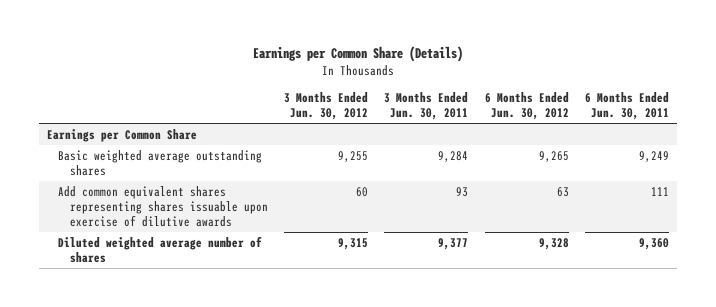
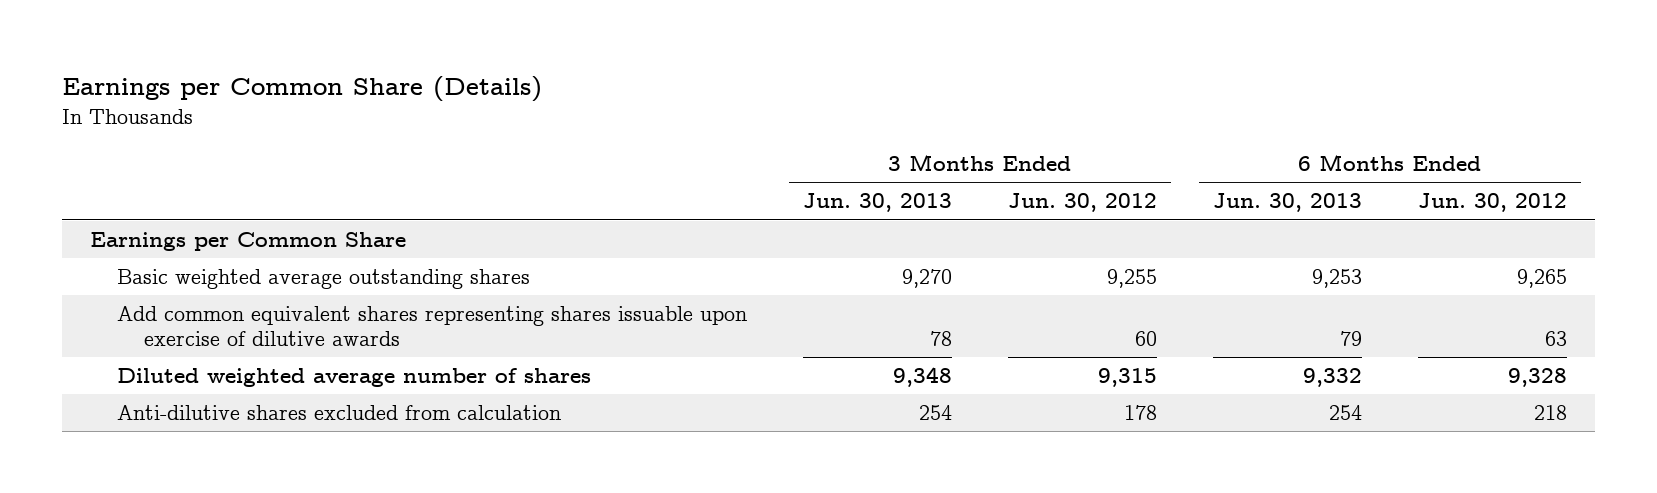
- | 3 Months Ended Jun. 30, 2012 | 3 Months Ended Jun. 30, 2011 | 6 Months Ended Jun. 30, 2012 | 6 Months Ended Jun. 30, 2011
+ | 3 Months Ended Jun. 30, 2013 | 3 Months Ended Jun. 30, 2012 | 6 Months Ended Jun. 30, 2013 | 6 Months Ended Jun. 30, 2012
+ Anti-dilutive shares excluded from calculation | 254 | 178 | 254 | 218

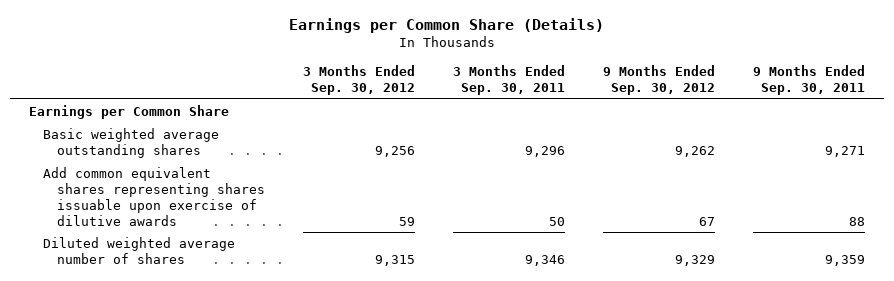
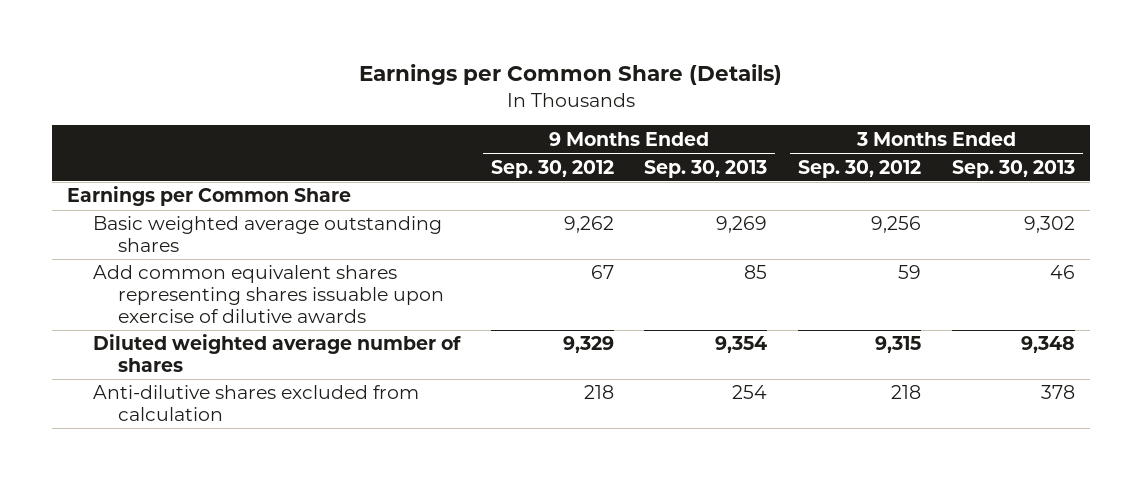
- | 3 Months Ended Sep. 30, 2012 | 3 Months Ended Sep. 30, 2011 | 9 Months Ended Sep. 30, 2012 | 9 Months Ended Sep. 30, 2011
+ | 9 Months Ended Sep. 30, 2012 | 9 Months Ended Sep. 30, 2013 | 3 Months Ended Sep. 30, 2012 | 3 Months Ended Sep. 30, 2013
+ Anti-dilutive shares excluded from calculation | 218 | 254 | 218 | 378

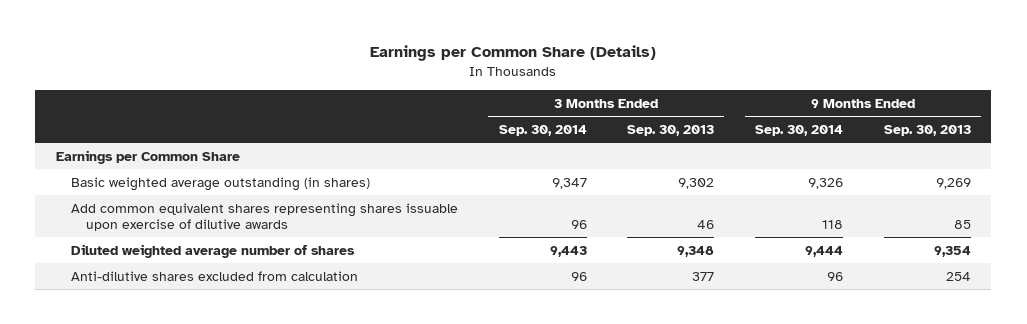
- | 9 Months Ended Sep. 30, 2012 | 9 Months Ended Sep. 30, 2013 | 3 Months Ended Sep. 30, 2012 | 3 Months Ended Sep. 30, 2013
+ | 3 Months Ended Sep. 30, 2014 | 3 Months Ended Sep. 30, 2013 | 9 Months Ended Sep. 30, 2014 | 9 Months Ended Sep. 30, 2013
- Basic weighted average outstanding shares | 9,262 | 9,269 | 9,256 | 9,302
+ Basic weighted average outstanding (in shares) | 9,347 | 9,302 | 9,326 | 9,269
- Anti-dilutive shares excluded from calculation | 218 | 254 | 218 | 378
+ Anti-dilutive shares excluded from calculation | 96 | 377 | 96 | 254

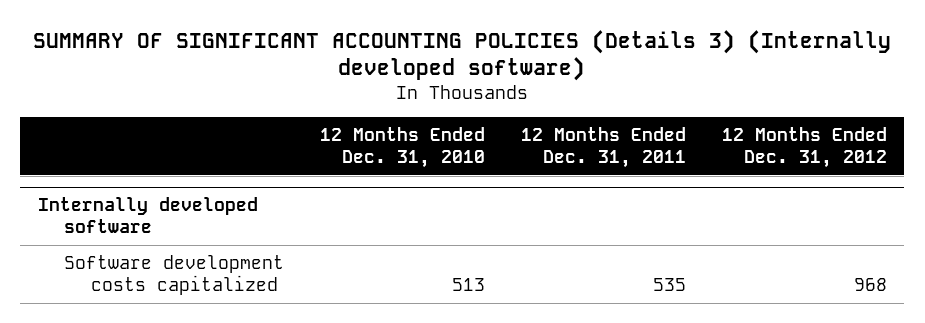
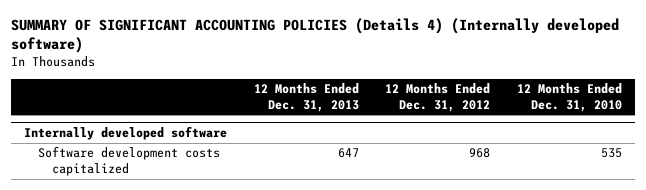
- SUMMARY OF SIGNIFICANT ACCOUNTING POLICIES (Details 3) (Internally developed software)
+ SUMMARY OF SIGNIFICANT ACCOUNTING POLICIES (Details 4) (Internally developed software)
- | 12 Months Ended Dec. 31, 2010 | 12 Months Ended Dec. 31, 2011 | 12 Months Ended Dec. 31, 2012
+ | 12 Months Ended Dec. 31, 2013 | 12 Months Ended Dec. 31, 2012 | 12 Months Ended Dec. 31, 2010
@ Internally developed software
- Software development costs capitalized | 513 | 535 | 968
+ Software development costs capitalized | 647 | 968 | 535

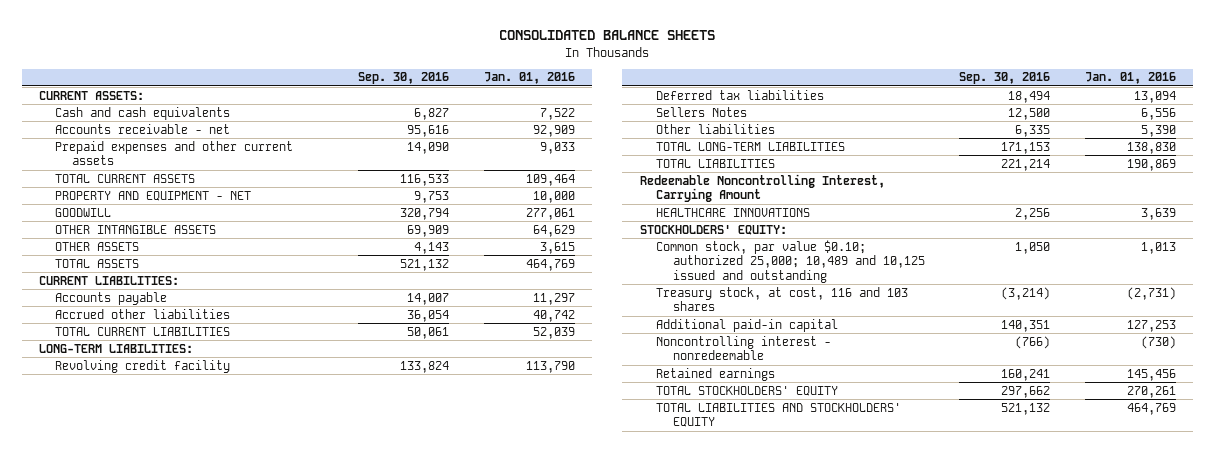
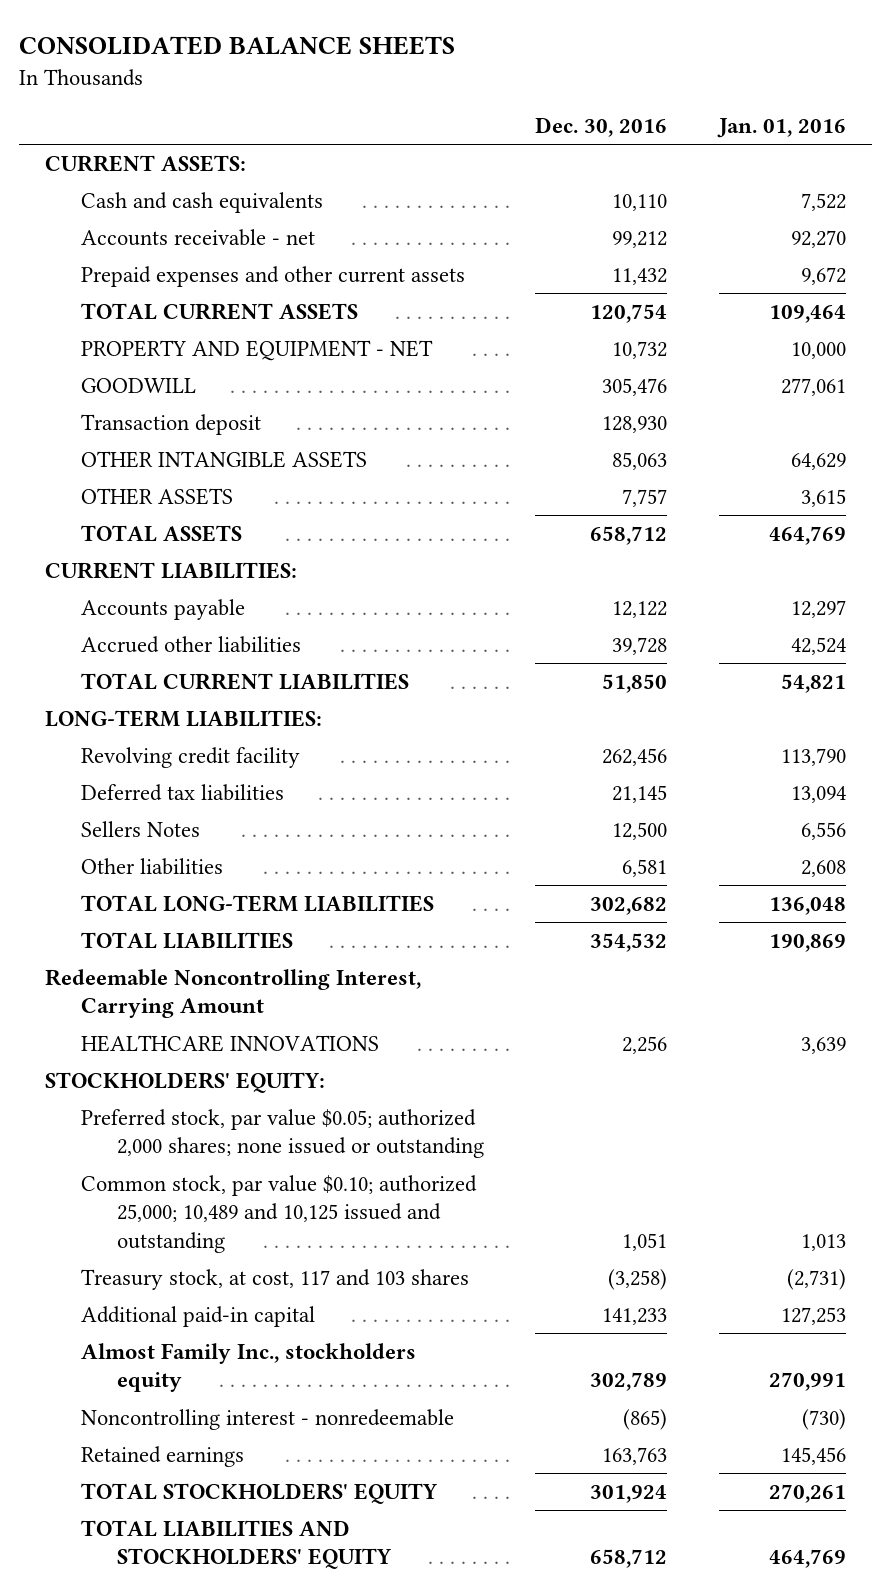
- | Sep. 30, 2016 | Jan. 01, 2016
+ | Dec. 30, 2016 | Jan. 01, 2016
- Accounts receivable - net | 95,616 | 92,909
- Prepaid expenses and other current assets | 14,090 | 9,033
+ Accounts receivable - net | 99,212 | 92,270
+ Prepaid expenses and other current assets | 11,432 | 9,672
+ Transaction deposit | 128,930 |
- Accounts payable | 14,007 | 11,297
- Accrued other liabilities | 36,054 | 40,742
- TOTAL CURRENT LIABILITIES | 50,061 | 52,039
+ Accounts payable | 12,122 | 12,297
+ Accrued other liabilities | 39,728 | 42,524
+ TOTAL CURRENT LIABILITIES | 51,850 | 54,821
- Other liabilities | 6,335 | 5,390
- TOTAL LONG-TERM LIABILITIES | 171,153 | 138,830
+ Other liabilities | 6,581 | 2,608
+ TOTAL LONG-TERM LIABILITIES | 302,682 | 136,048
+ Preferred stock, par value $0.05; authorized 2,000 shares; none issued or outstanding
- Treasury stock, at cost, 116 and 103 shares | (3,214) | (2,731)
+ Treasury stock, at cost, 117 and 103 shares | (3,258) | (2,731)
+ Almost Family Inc., stockholders equity | 302,789 | 270,991

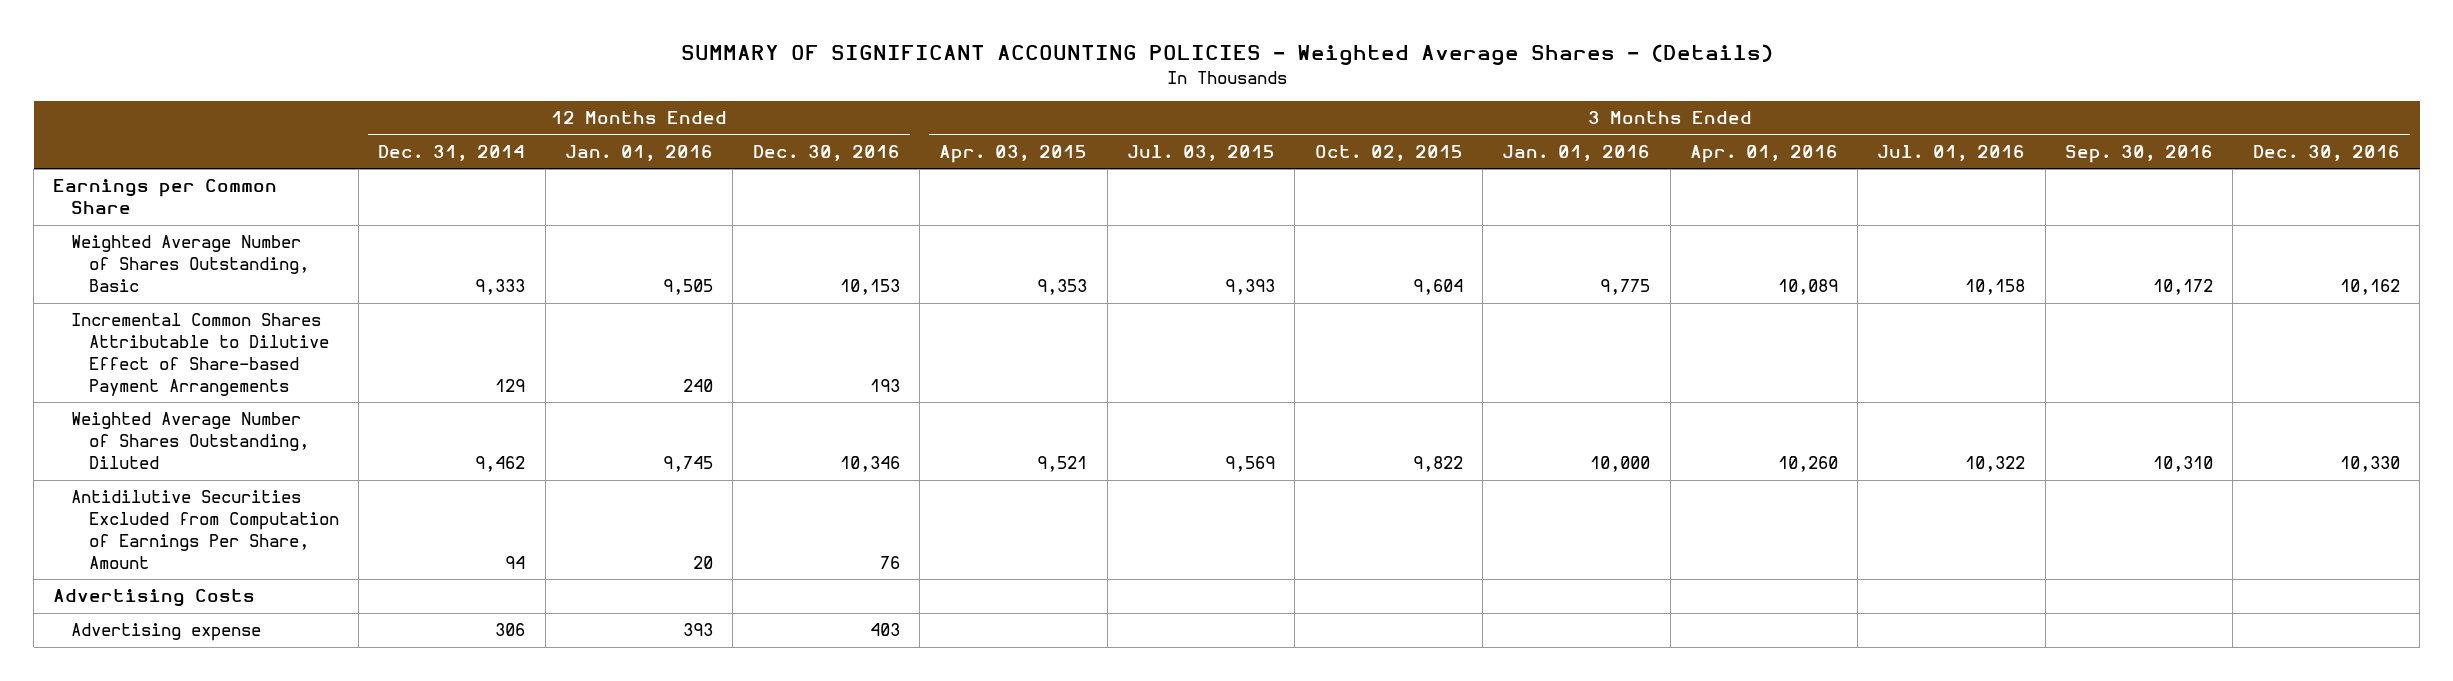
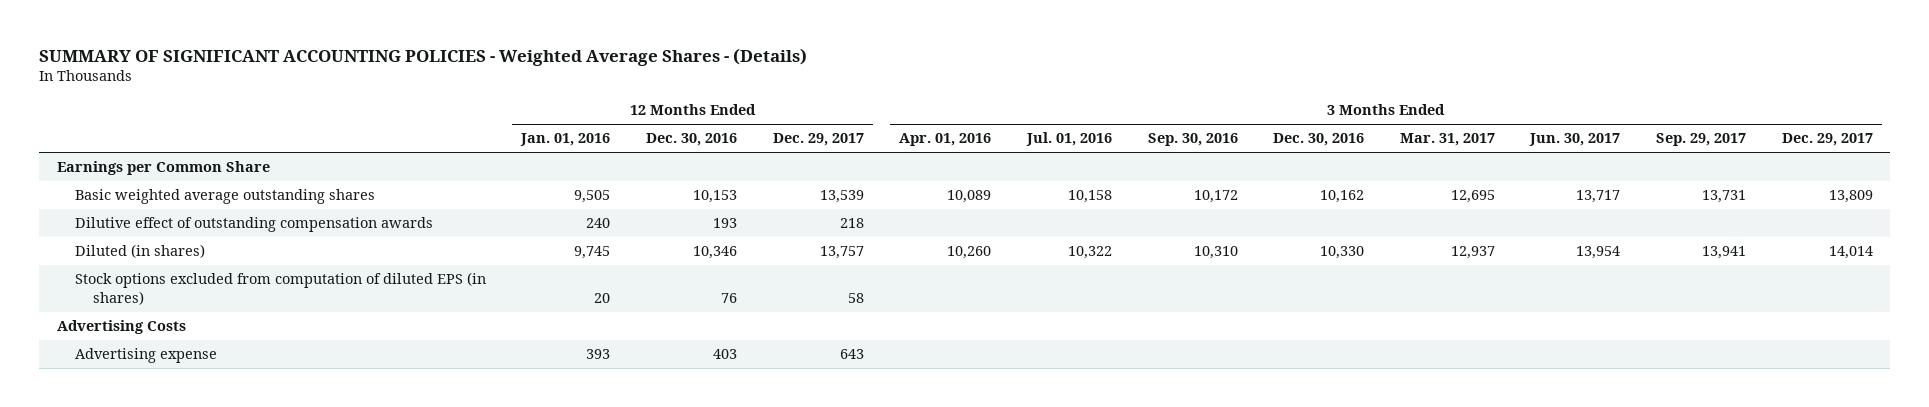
- | 12 Months Ended Dec. 31, 2014 | 12 Months Ended Jan. 01, 2016 | 12 Months Ended Dec. 30, 2016 | 3 Months Ended Apr. 03, 2015 | 3 Months Ended Jul. 03, 2015 | 3 Months Ended Oct. 02, 2015 | 3 Months Ended Jan. 01, 2016 | 3 Months Ended Apr. 01, 2016 | 3 Months Ended Jul. 01, 2016 | 3 Months Ended Sep. 30, 2016 | 3 Months Ended Dec. 30, 2016
+ | 12 Months Ended Jan. 01, 2016 | 12 Months Ended Dec. 30, 2016 | 12 Months Ended Dec. 29, 2017 | 3 Months Ended Apr. 01, 2016 | 3 Months Ended Jul. 01, 2016 | 3 Months Ended Sep. 30, 2016 | 3 Months Ended Dec. 30, 2016 | 3 Months Ended Mar. 31, 2017 | 3 Months Ended Jun. 30, 2017 | 3 Months Ended Sep. 29, 2017 | 3 Months Ended Dec. 29, 2017
- Weighted Average Number of Shares Outstanding, Basic | 9,333 | 9,505 | 10,153 | 9,353 | 9,393 | 9,604 | 9,775 | 10,089 | 10,158 | 10,172 | 10,162
- Incremental Common Shares Attributable to Dilutive Effect of Share-based Payment Arrangements | 129 | 240 | 193 | | | | | | | |
- Weighted Average Number of Shares Outstanding, Diluted | 9,462 | 9,745 | 10,346 | 9,521 | 9,569 | 9,822 | 10,000 | 10,260 | 10,322 | 10,310 | 10,330
- Antidilutive Securities Excluded from Computation of Earnings Per Share, Amount | 94 | 20 | 76 | | | | | | | |
+ Basic weighted average outstanding shares | 9,505 | 10,153 | 13,539 | 10,089 | 10,158 | 10,172 | 10,162 | 12,695 | 13,717 | 13,731 | 13,809
+ Dilutive effect of outstanding compensation awards | 240 | 193 | 218 | | | | | | | |
+ Diluted (in shares) | 9,745 | 10,346 | 13,757 | 10,260 | 10,322 | 10,310 | 10,330 | 12,937 | 13,954 | 13,941 | 14,014
+ Stock options excluded from computation of diluted EPS (in shares) | 20 | 76 | 58 | | | | | | | |

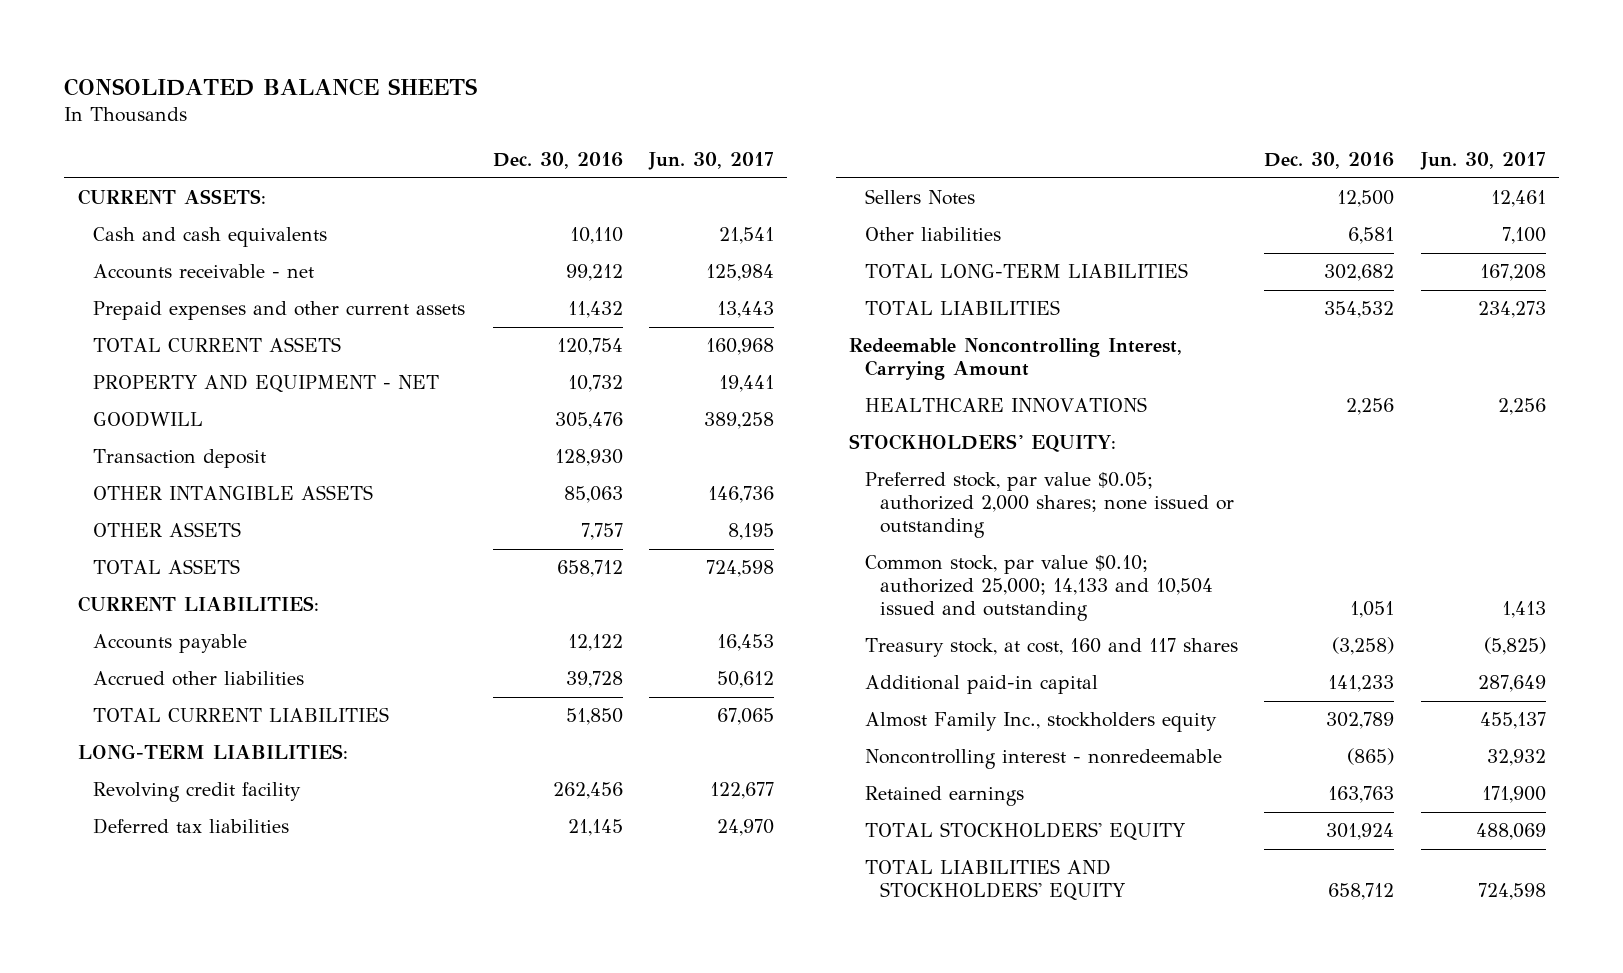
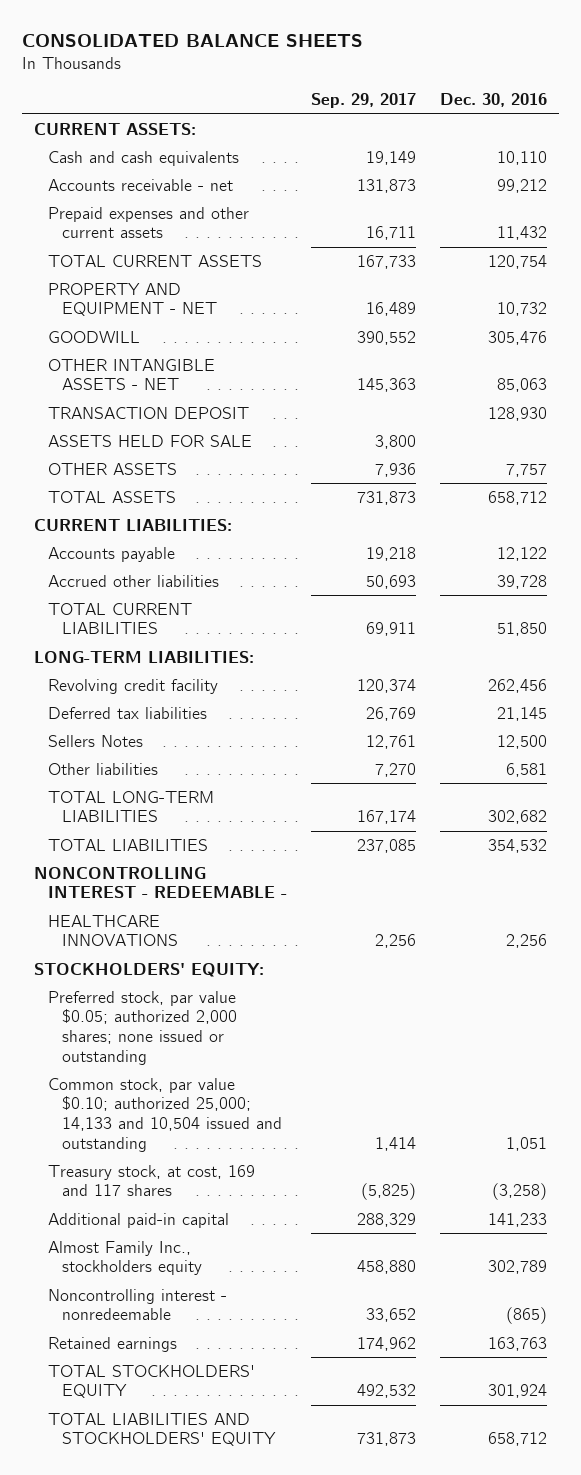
- | Dec. 30, 2016 | Jun. 30, 2017
+ | Sep. 29, 2017 | Dec. 30, 2016
- Transaction deposit | 128,930 |
- OTHER INTANGIBLE ASSETS | 85,063 | 146,736
+ OTHER INTANGIBLE ASSETS - NET | 145,363 | 85,063
+ TRANSACTION DEPOSIT | | 128,930
+ ASSETS HELD FOR SALE | 3,800 |
- Redeemable Noncontrolling Interest, Carrying Amount
+ NONCONTROLLING INTEREST - REDEEMABLE -
- Treasury stock, at cost, 160 and 117 shares | (3,258) | (5,825)
+ Treasury stock, at cost, 169 and 117 shares | (5,825) | (3,258)

